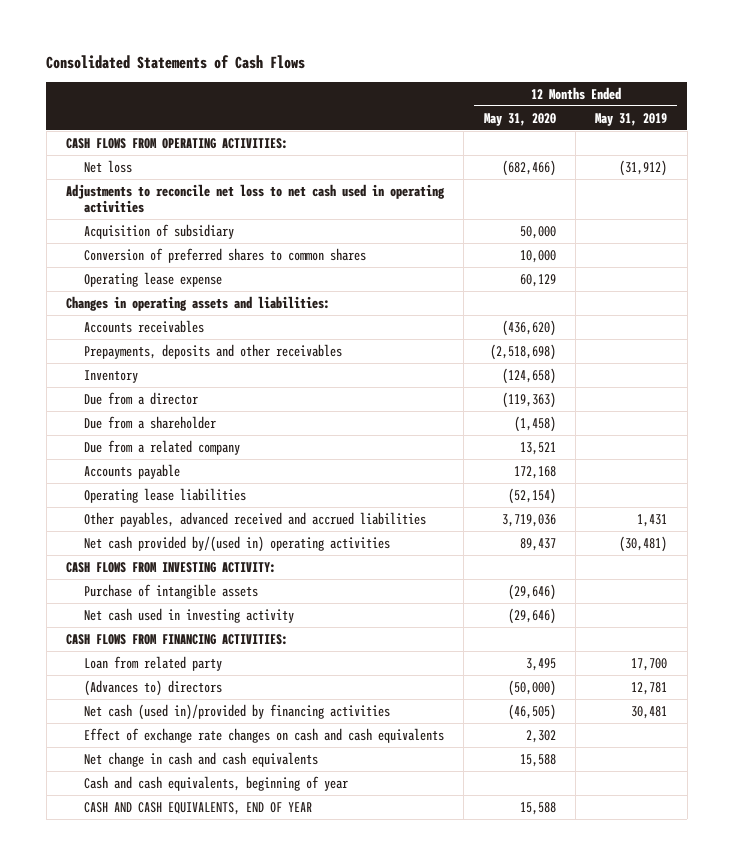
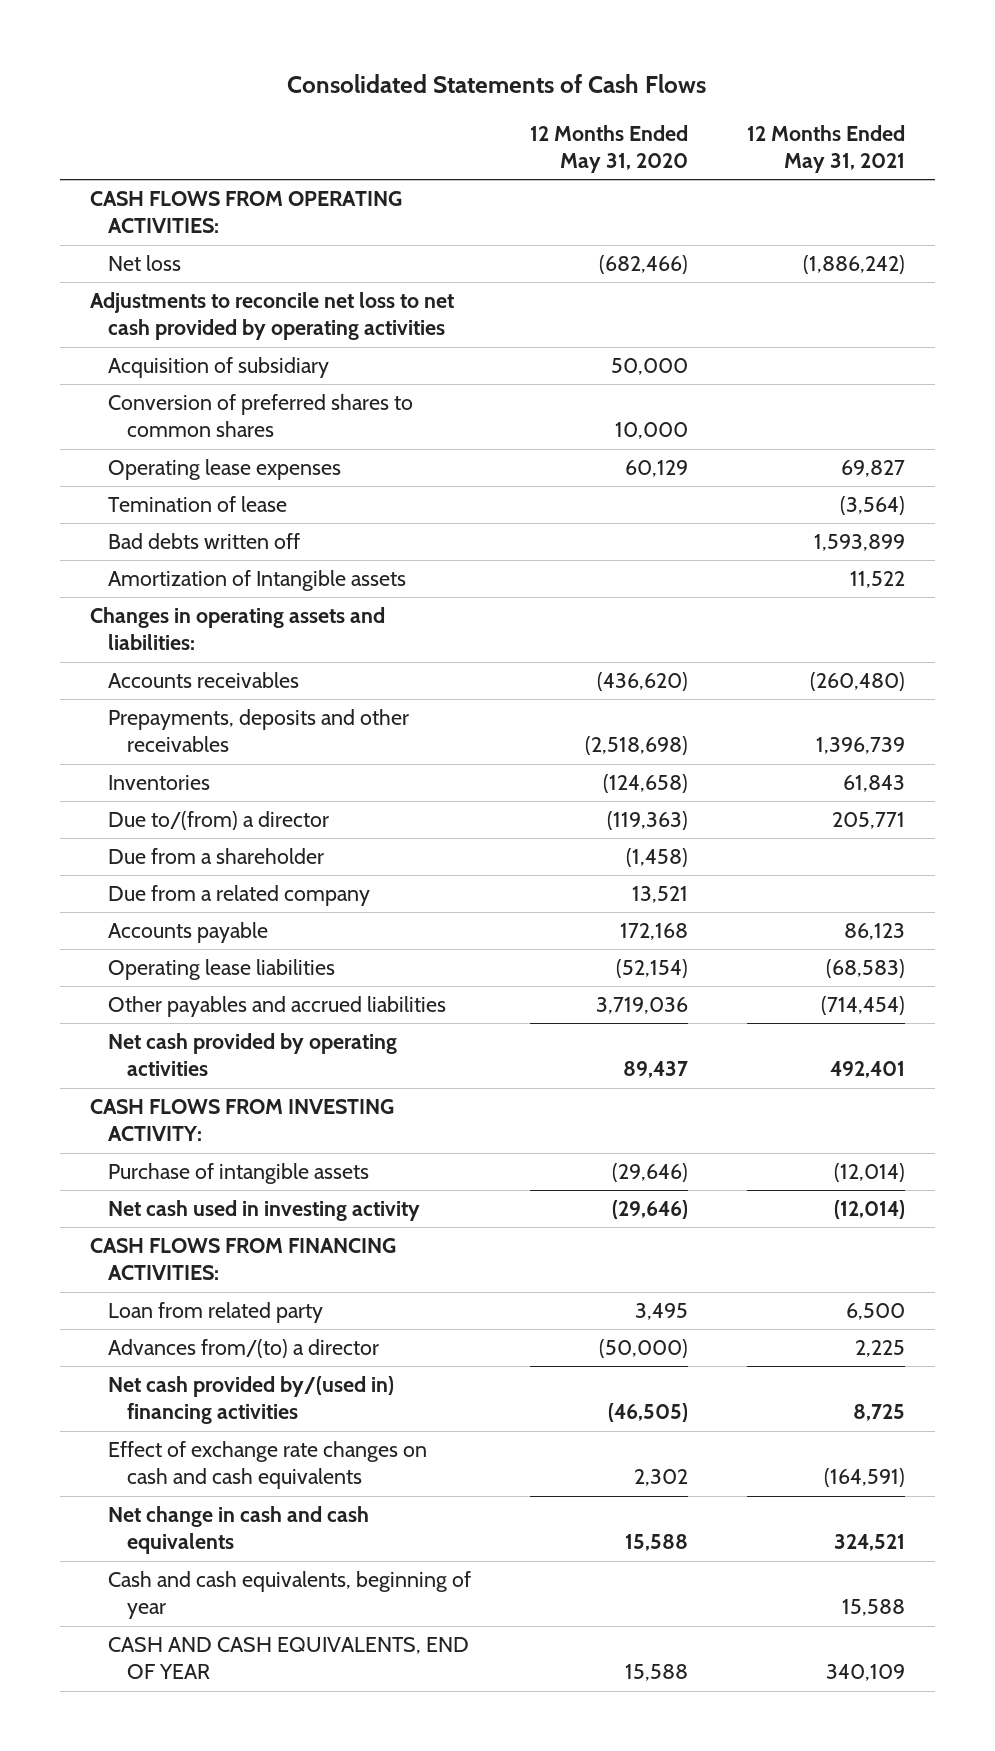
- | 12 Months Ended May 31, 2020 | 12 Months Ended May 31, 2019
+ | 12 Months Ended May 31, 2020 | 12 Months Ended May 31, 2021
- Adjustments to reconcile net loss to net cash used in operating activities
+ Adjustments to reconcile net loss to net cash provided by operating activities
- Operating lease expense | 60,129 |
+ Operating lease expenses | 60,129 | 69,827
+ Temination of lease | | (3,564)
+ Bad debts written off | | 1,593,899
+ Amortization of Intangible assets | | 11,522
- Inventory | (124,658) |
- Due from a director | (119,363) |
+ Inventories | (124,658) | 61,843
+ Due to/(from) a director | (119,363) | 205,771
- Other payables, advanced received and accrued liabilities | 3,719,036 | 1,431
- Net cash provided by/(used in) operating activities | 89,437 | (30,481)
+ Other payables and accrued liabilities | 3,719,036 | (714,454)
+ Net cash provided by operating activities | 89,437 | 492,401
- (Advances to) directors | (50,000) | 12,781
- Net cash (used in)/provided by financing activities | (46,505) | 30,481
+ Advances from/(to) a director | (50,000) | 2,225
+ Net cash provided by/(used in) financing activities | (46,505) | 8,725

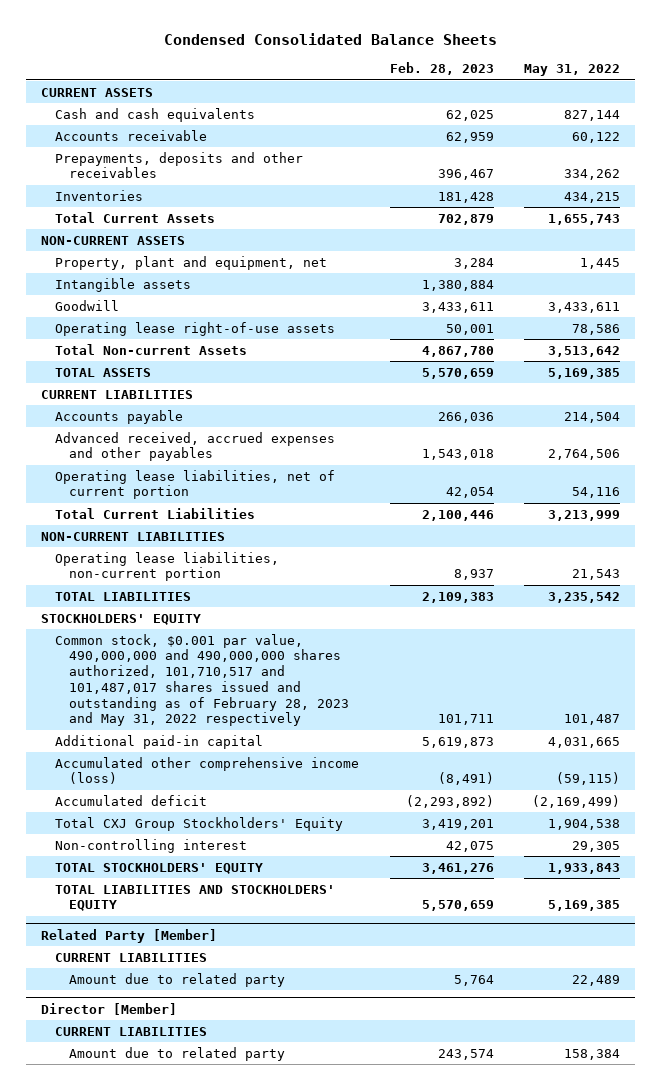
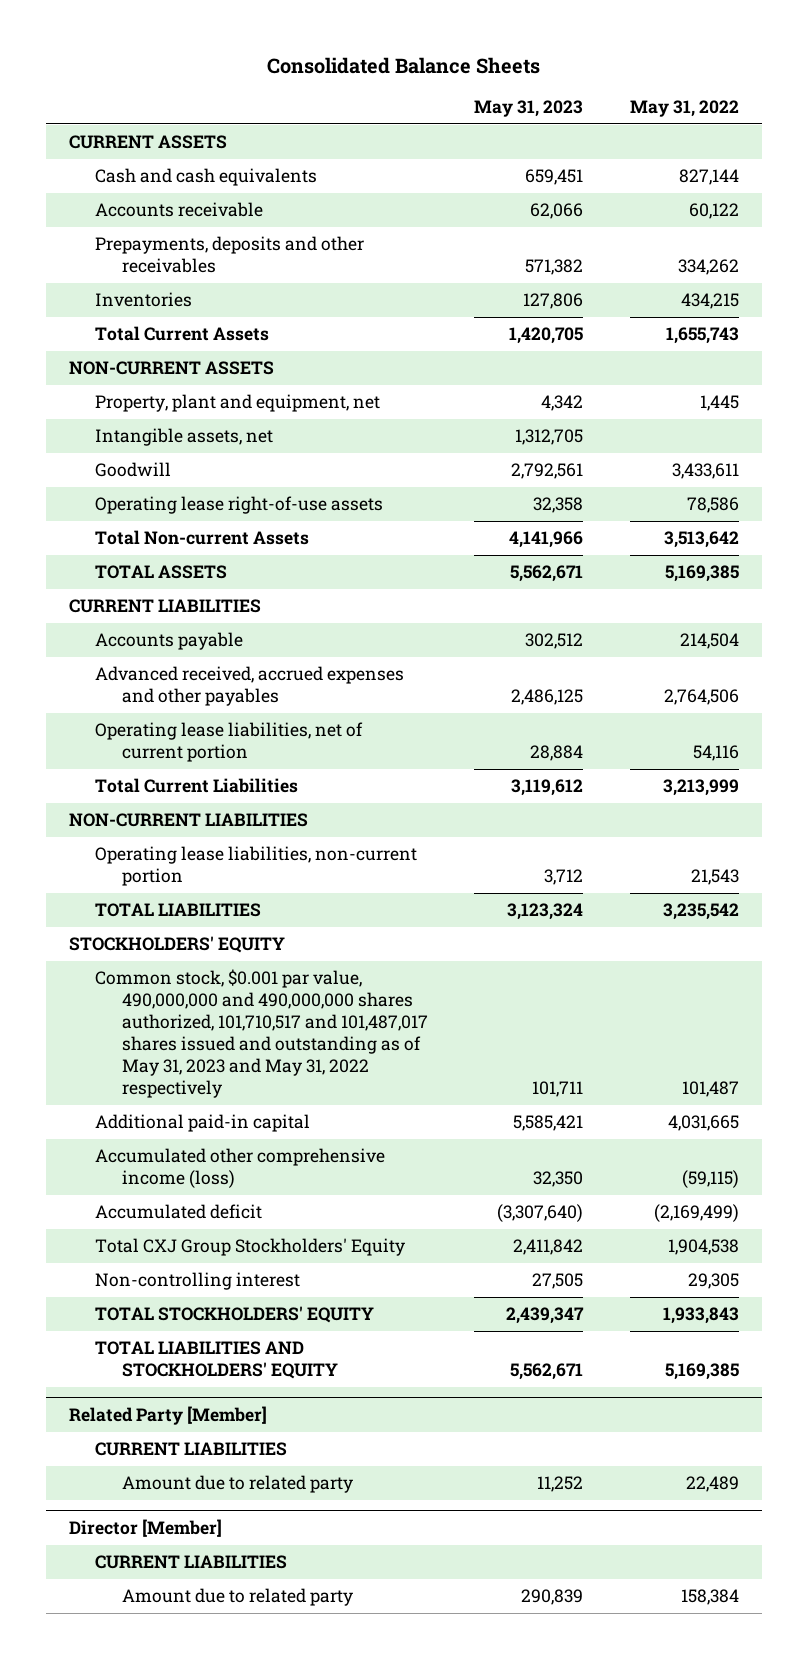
- Condensed Consolidated Balance Sheets
+ Consolidated Balance Sheets
- | Feb. 28, 2023 | May 31, 2022
+ | May 31, 2023 | May 31, 2022
- Intangible assets | 1,380,884 |
+ Intangible assets, net | 1,312,705 |
- Common stock, $0.001 par value, 490,000,000 and 490,000,000 shares authorized, 101,710,517 and 101,487,017 shares issued and outstanding as of February 28, 2023 and May 31, 2022 respectively | 101,711 | 101,487
+ Common stock, $0.001 par value, 490,000,000 and 490,000,000 shares authorized, 101,710,517 and 101,487,017 shares issued and outstanding as of May 31, 2023 and May 31, 2022 respectively | 101,711 | 101,487

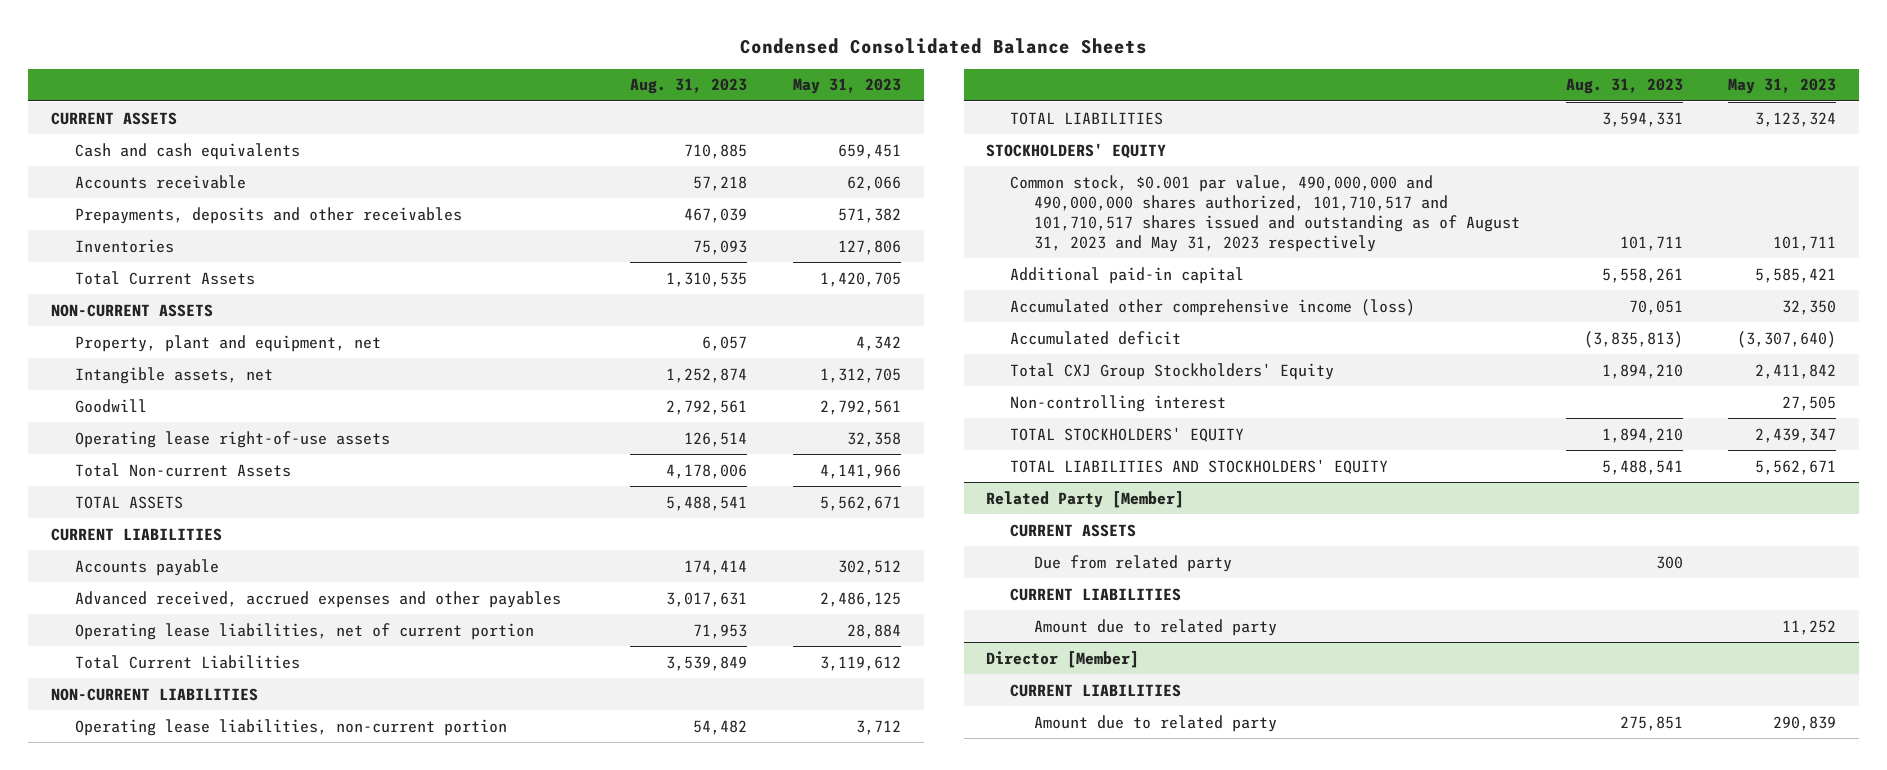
- Consolidated Balance Sheets
+ Condensed Consolidated Balance Sheets
- | May 31, 2023 | May 31, 2022
+ | Aug. 31, 2023 | May 31, 2023
- Common stock, $0.001 par value, 490,000,000 and 490,000,000 shares authorized, 101,710,517 and 101,487,017 shares issued and outstanding as of May 31, 2023 and May 31, 2022 respectively | 101,711 | 101,487
+ Common stock, $0.001 par value, 490,000,000 and 490,000,000 shares authorized, 101,710,517 and 101,710,517 shares issued and outstanding as of August 31, 2023 and May 31, 2023 respectively | 101,711 | 101,711
@ Related Party [Member]
+ CURRENT ASSETS
+ Due from related party | 300 |

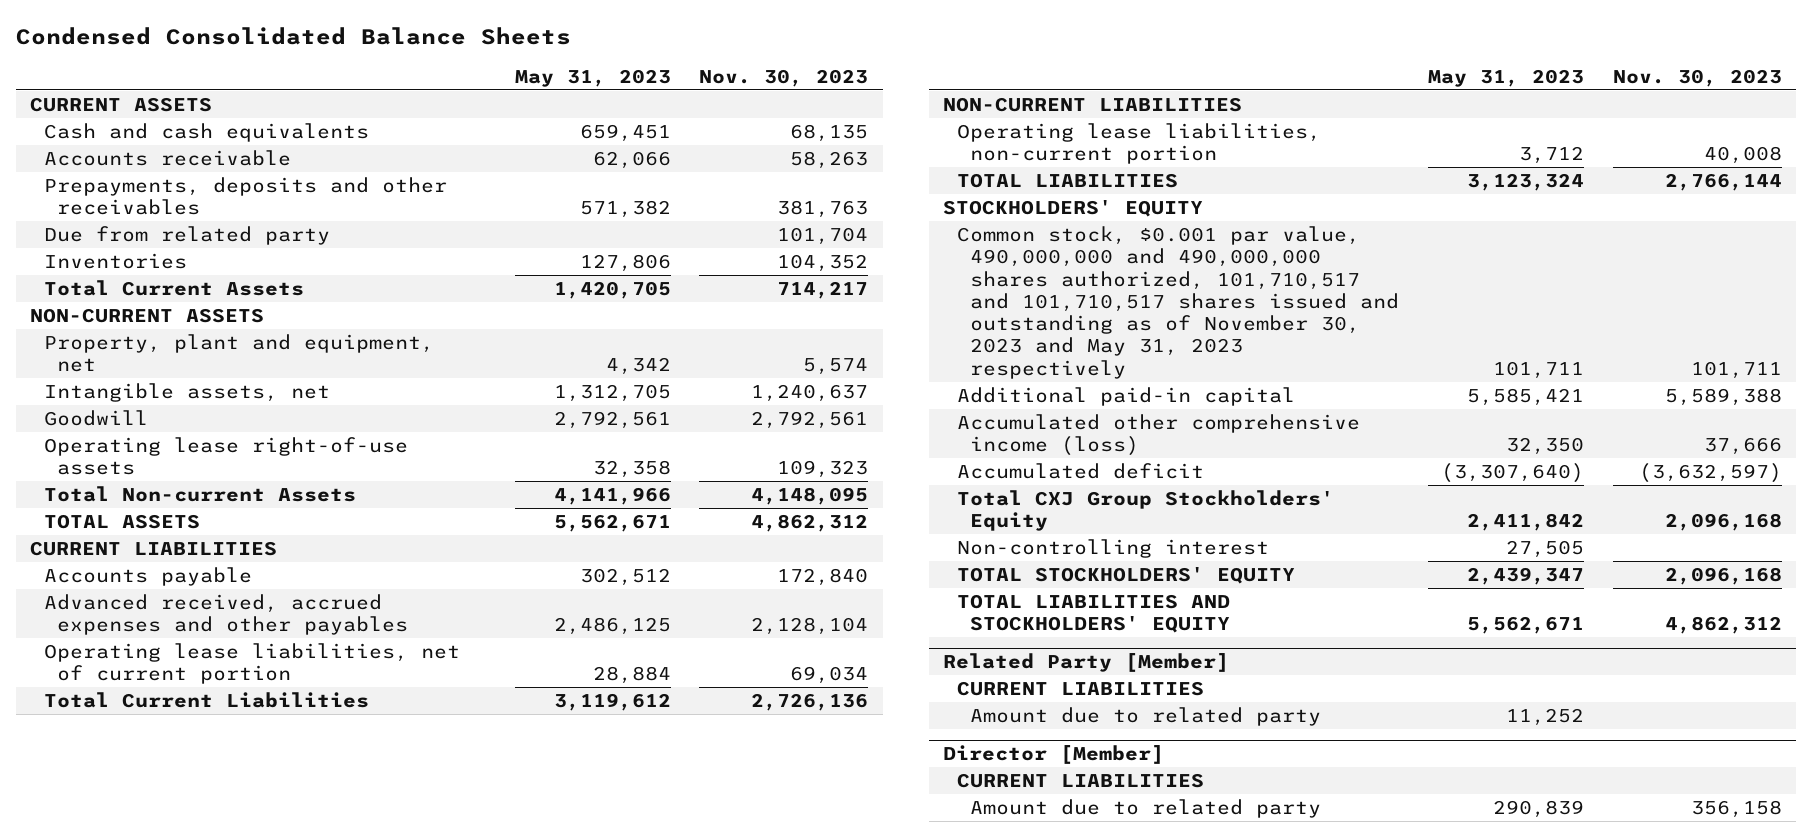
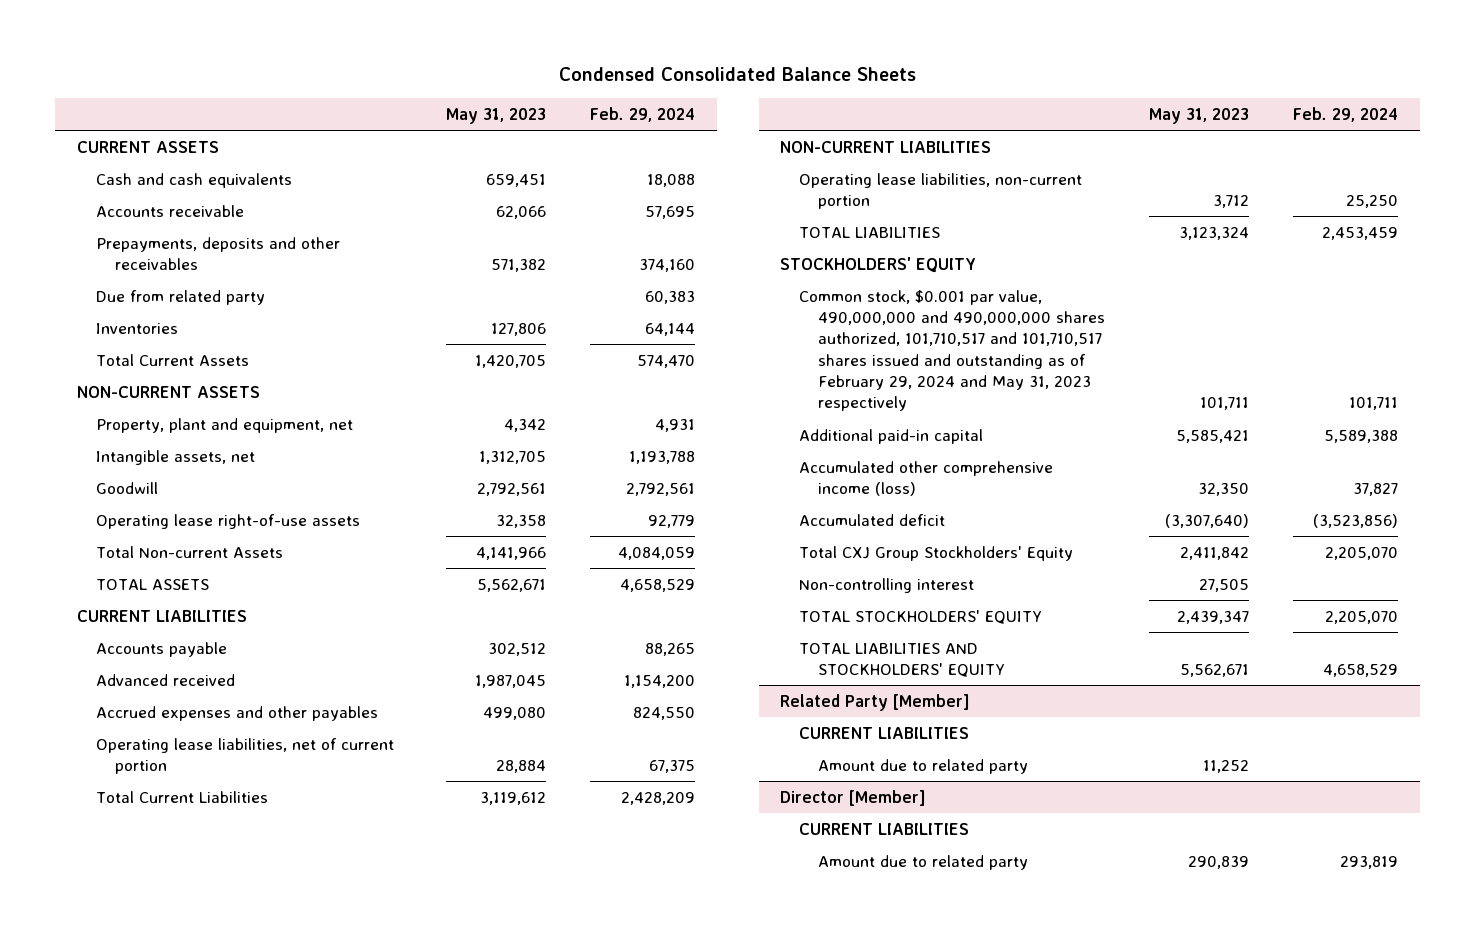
- | May 31, 2023 | Nov. 30, 2023
+ | May 31, 2023 | Feb. 29, 2024
- Advanced received, accrued expenses and other payables | 2,486,125 | 2,128,104
+ Advanced received | 1,987,045 | 1,154,200
+ Accrued expenses and other payables | 499,080 | 824,550
- Common stock, $0.001 par value, 490,000,000 and 490,000,000 shares authorized, 101,710,517 and 101,710,517 shares issued and outstanding as of November 30, 2023 and May 31, 2023 respectively | 101,711 | 101,711
+ Common stock, $0.001 par value, 490,000,000 and 490,000,000 shares authorized, 101,710,517 and 101,710,517 shares issued and outstanding as of February 29, 2024 and May 31, 2023 respectively | 101,711 | 101,711

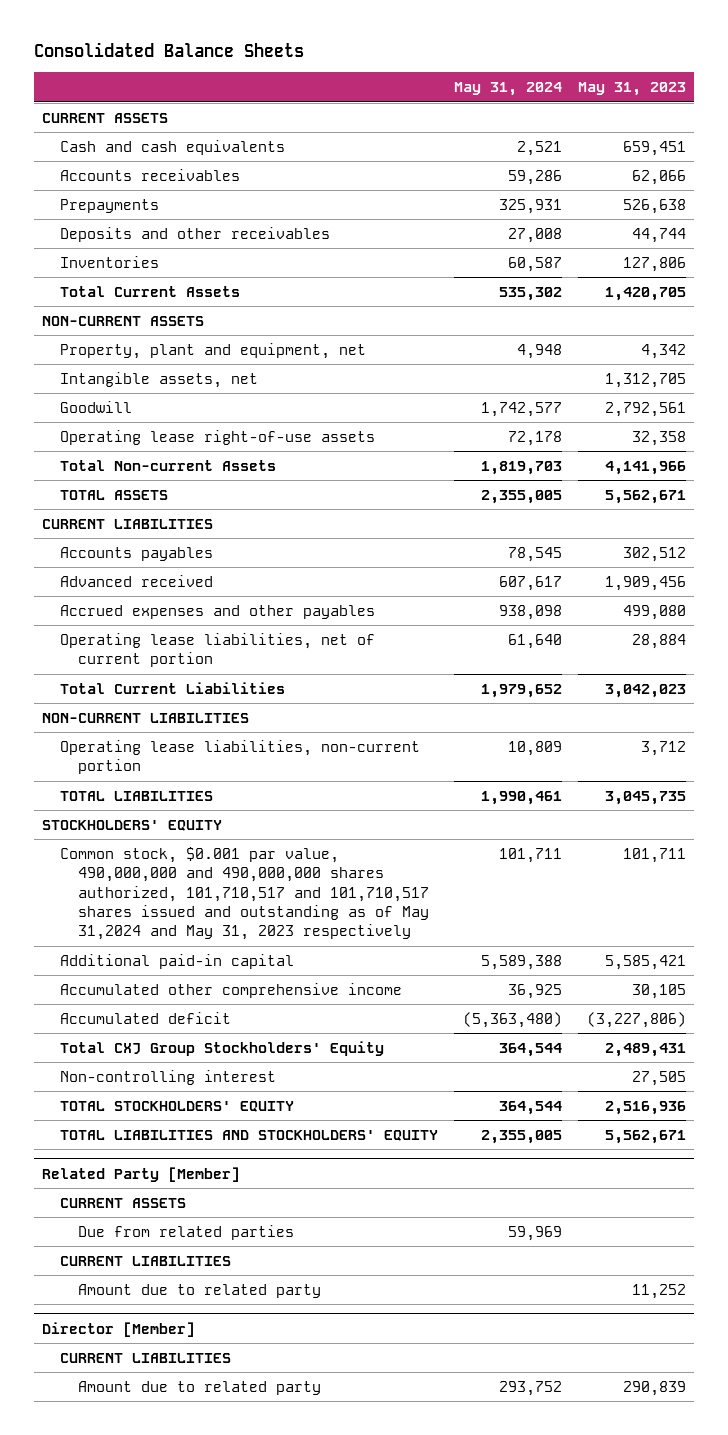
- Condensed Consolidated Balance Sheets
+ Consolidated Balance Sheets
- | May 31, 2023 | Feb. 29, 2024
+ | May 31, 2024 | May 31, 2023
- Accounts receivable | 62,066 | 57,695
- Prepayments, deposits and other receivables | 571,382 | 374,160
- Due from related party | | 60,383
+ Accounts receivables | 59,286 | 62,066
+ Prepayments | 325,931 | 526,638
+ Deposits and other receivables | 27,008 | 44,744
- Accounts payable | 302,512 | 88,265
- Advanced received | 1,987,045 | 1,154,200
+ Accounts payables | 78,545 | 302,512
+ Advanced received | 607,617 | 1,909,456
- Total Current Liabilities | 3,119,612 | 2,428,209
+ Total Current Liabilities | 1,979,652 | 3,042,023
- TOTAL LIABILITIES | 3,123,324 | 2,453,459
+ TOTAL LIABILITIES | 1,990,461 | 3,045,735
- Common stock, $0.001 par value, 490,000,000 and 490,000,000 shares authorized, 101,710,517 and 101,710,517 shares issued and outstanding as of February 29, 2024 and May 31, 2023 respectively | 101,711 | 101,711
+ Common stock, $0.001 par value, 490,000,000 and 490,000,000 shares authorized, 101,710,517 and 101,710,517 shares issued and outstanding as of May 31,2024 and May 31, 2023 respectively | 101,711 | 101,711
- Accumulated other comprehensive income (loss) | 32,350 | 37,827
- Accumulated deficit | (3,307,640) | (3,523,856)
- Total CXJ Group Stockholders' Equity | 2,411,842 | 2,205,070
+ Accumulated other comprehensive income | 36,925 | 30,105
+ Accumulated deficit | (5,363,480) | (3,227,806)
+ Total CXJ Group Stockholders' Equity | 364,544 | 2,489,431
- TOTAL STOCKHOLDERS' EQUITY | 2,439,347 | 2,205,070
+ TOTAL STOCKHOLDERS' EQUITY | 364,544 | 2,516,936
@ Related Party [Member]
+ CURRENT ASSETS
+ Due from related parties | 59,969 |

